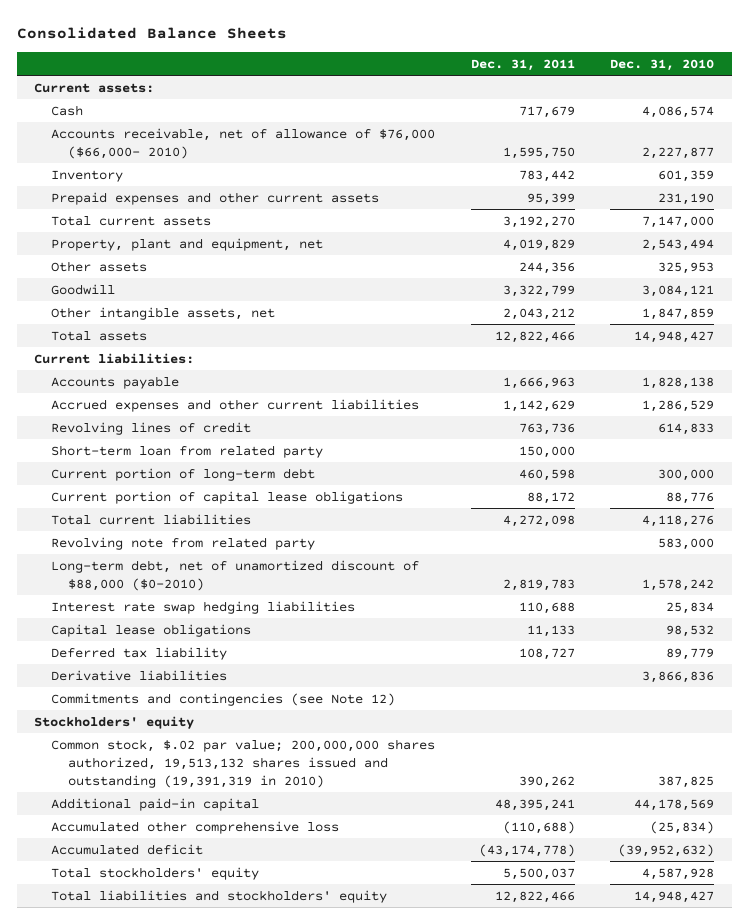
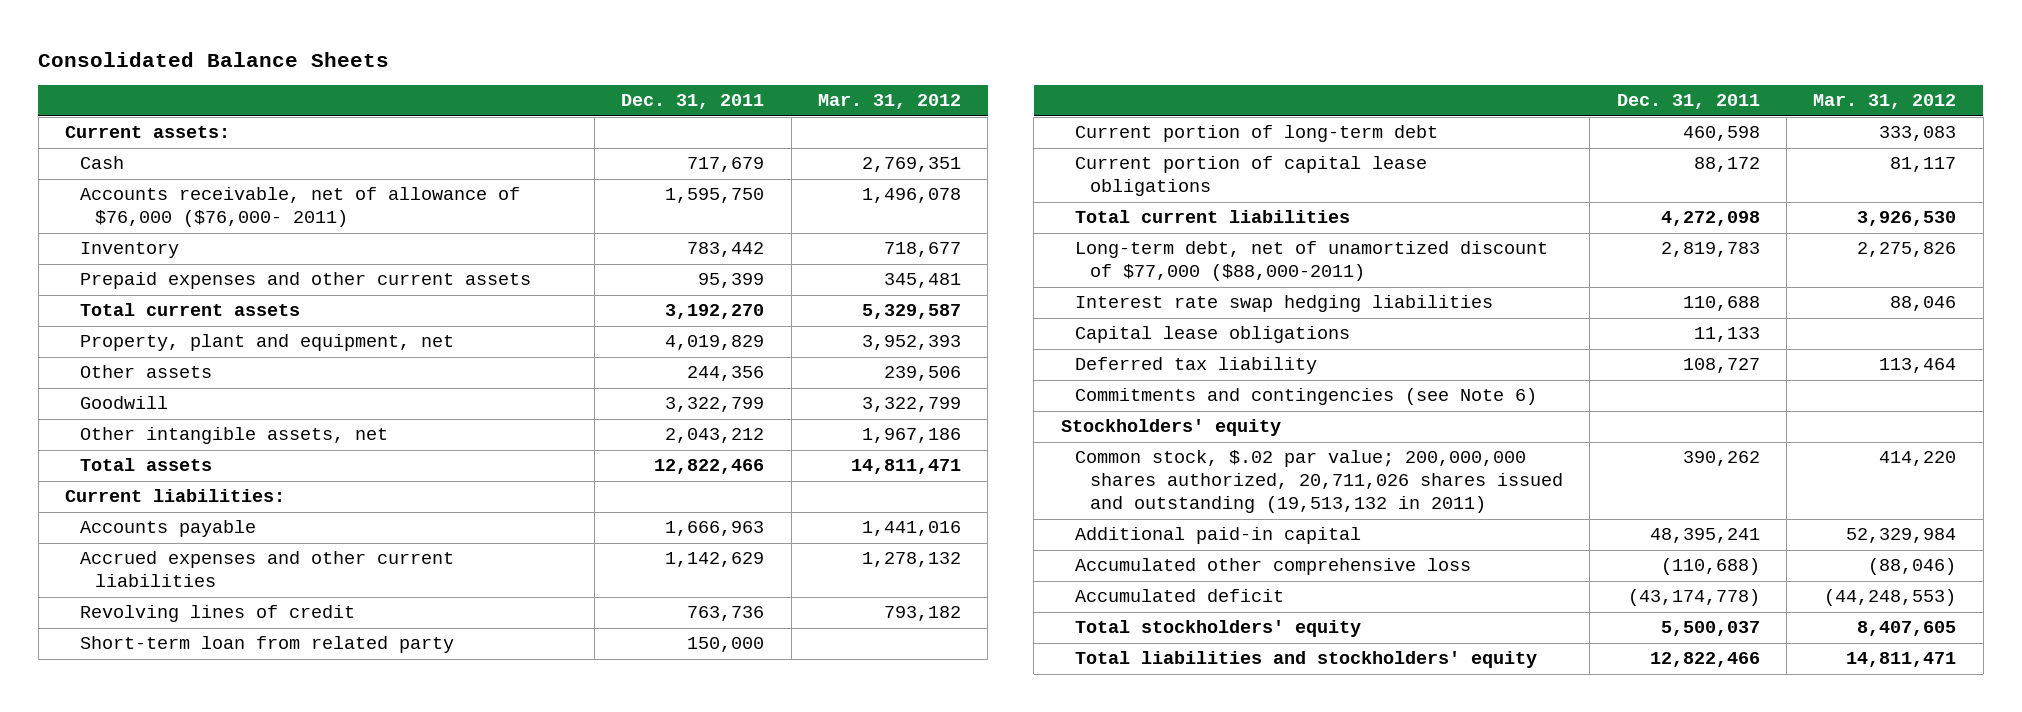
- | Dec. 31, 2011 | Dec. 31, 2010
+ | Dec. 31, 2011 | Mar. 31, 2012
- Accounts receivable, net of allowance of $76,000 ($66,000- 2010) | 1,595,750 | 2,227,877
+ Accounts receivable, net of allowance of $76,000 ($76,000- 2011) | 1,595,750 | 1,496,078
- Revolving note from related party | | 583,000
- Long-term debt, net of unamortized discount of $88,000 ($0-2010) | 2,819,783 | 1,578,242
+ Long-term debt, net of unamortized discount of $77,000 ($88,000-2011) | 2,819,783 | 2,275,826
- Derivative liabilities | | 3,866,836
- Commitments and contingencies (see Note 12)
+ Commitments and contingencies (see Note 6)
- Common stock, $.02 par value; 200,000,000 shares authorized, 19,513,132 shares issued and outstanding (19,391,319 in 2010) | 390,262 | 387,825
+ Common stock, $.02 par value; 200,000,000 shares authorized, 20,711,026 shares issued and outstanding (19,513,132 in 2011) | 390,262 | 414,220

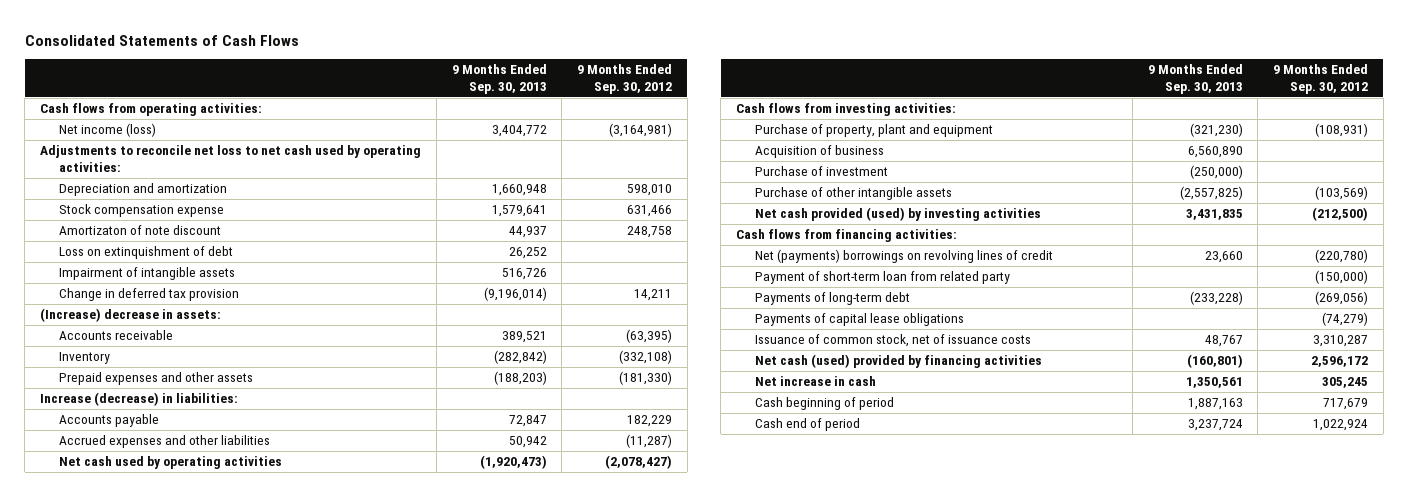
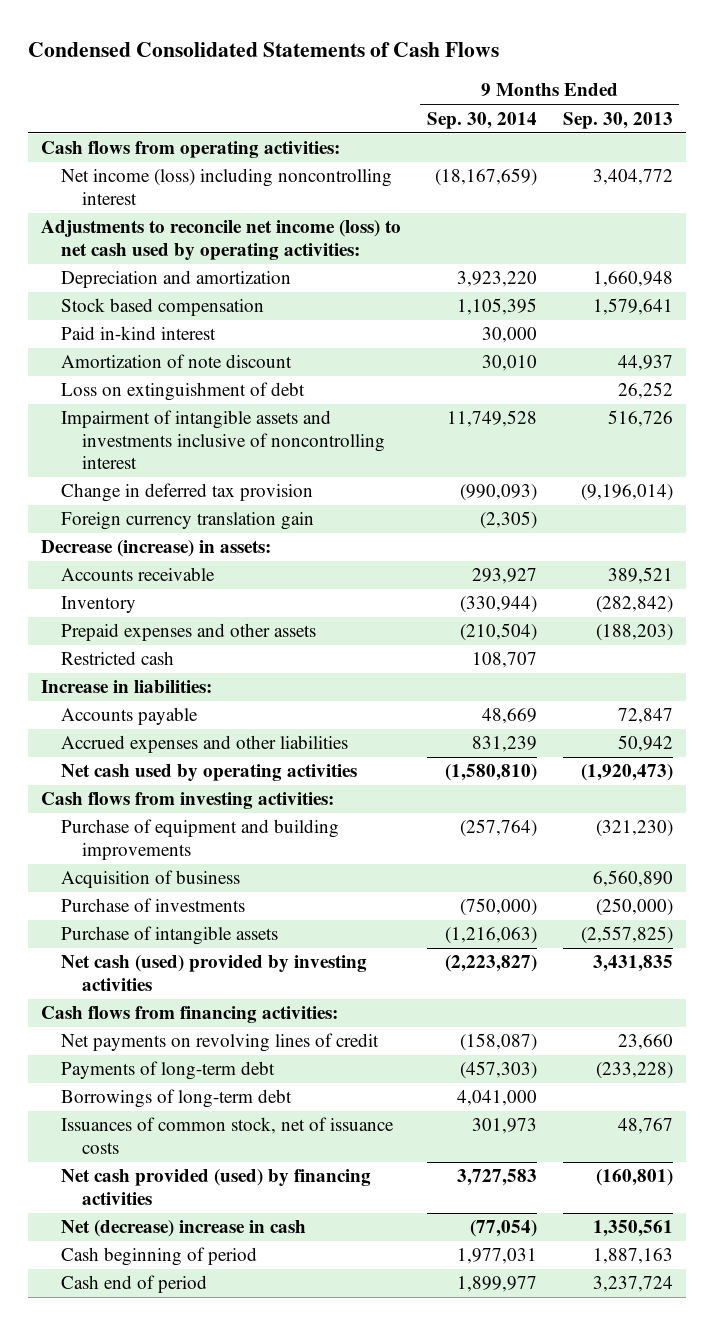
- Consolidated Statements of Cash Flows
+ Condensed Consolidated Statements of Cash Flows
- | 9 Months Ended Sep. 30, 2013 | 9 Months Ended Sep. 30, 2012
+ | 9 Months Ended Sep. 30, 2014 | 9 Months Ended Sep. 30, 2013
- Net income (loss) | 3,404,772 | (3,164,981)
- Adjustments to reconcile net loss to net cash used by operating activities:
+ Net income (loss) including noncontrolling interest | (18,167,659) | 3,404,772
+ Adjustments to reconcile net income (loss) to net cash used by operating activities:
- Stock compensation expense | 1,579,641 | 631,466
- Amortizaton of note discount | 44,937 | 248,758
- Loss on extinquishment of debt | 26,252 |
- Impairment of intangible assets | 516,726 |
+ Stock based compensation | 1,105,395 | 1,579,641
+ Paid in-kind interest | 30,000 |
+ Amortization of note discount | 30,010 | 44,937
+ Loss on extinguishment of debt | | 26,252
+ Impairment of intangible assets and investments inclusive of noncontrolling interest | 11,749,528 | 516,726
- (Increase) decrease in assets:
+ Foreign currency translation gain | (2,305) |
+ Decrease (increase) in assets:
- Increase (decrease) in liabilities:
+ Restricted cash | 108,707 |
+ Increase in liabilities:
- Purchase of property, plant and equipment | (321,230) | (108,931)
+ Purchase of equipment and building improvements | (257,764) | (321,230)
- Purchase of investment | (250,000) |
- Purchase of other intangible assets | (2,557,825) | (103,569)
- Net cash provided (used) by investing activities | 3,431,835 | (212,500)
+ Purchase of investments | (750,000) | (250,000)
+ Purchase of intangible assets | (1,216,063) | (2,557,825)
+ Net cash (used) provided by investing activities | (2,223,827) | 3,431,835
- Net (payments) borrowings on revolving lines of credit | 23,660 | (220,780)
- Payment of short-term loan from related party | | (150,000)
+ Net payments on revolving lines of credit | (158,087) | 23,660
- Payments of capital lease obligations | | (74,279)
- Issuance of common stock, net of issuance costs | 48,767 | 3,310,287
- Net cash (used) provided by financing activities | (160,801) | 2,596,172
- Net increase in cash | 1,350,561 | 305,245
+ Borrowings of long-term debt | 4,041,000 |
+ Issuances of common stock, net of issuance costs | 301,973 | 48,767
+ Net cash provided (used) by financing activities | 3,727,583 | (160,801)
+ Net (decrease) increase in cash | (77,054) | 1,350,561

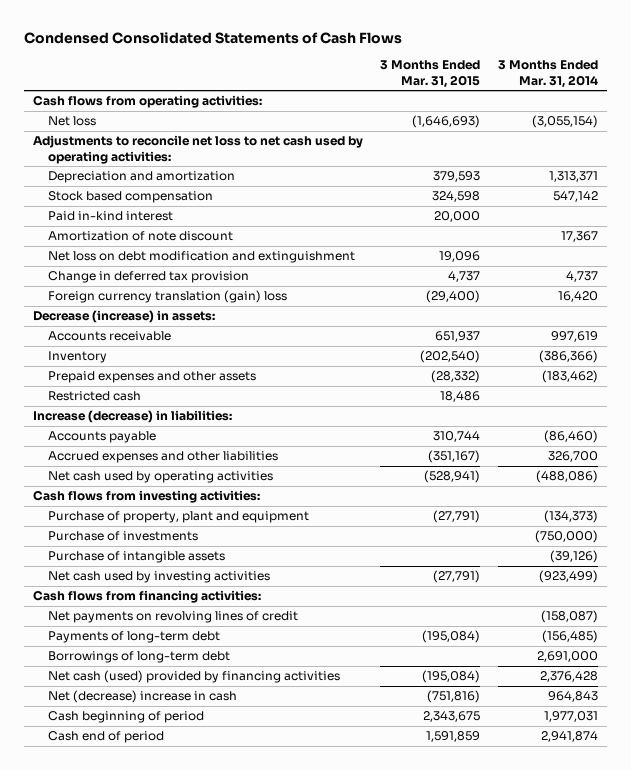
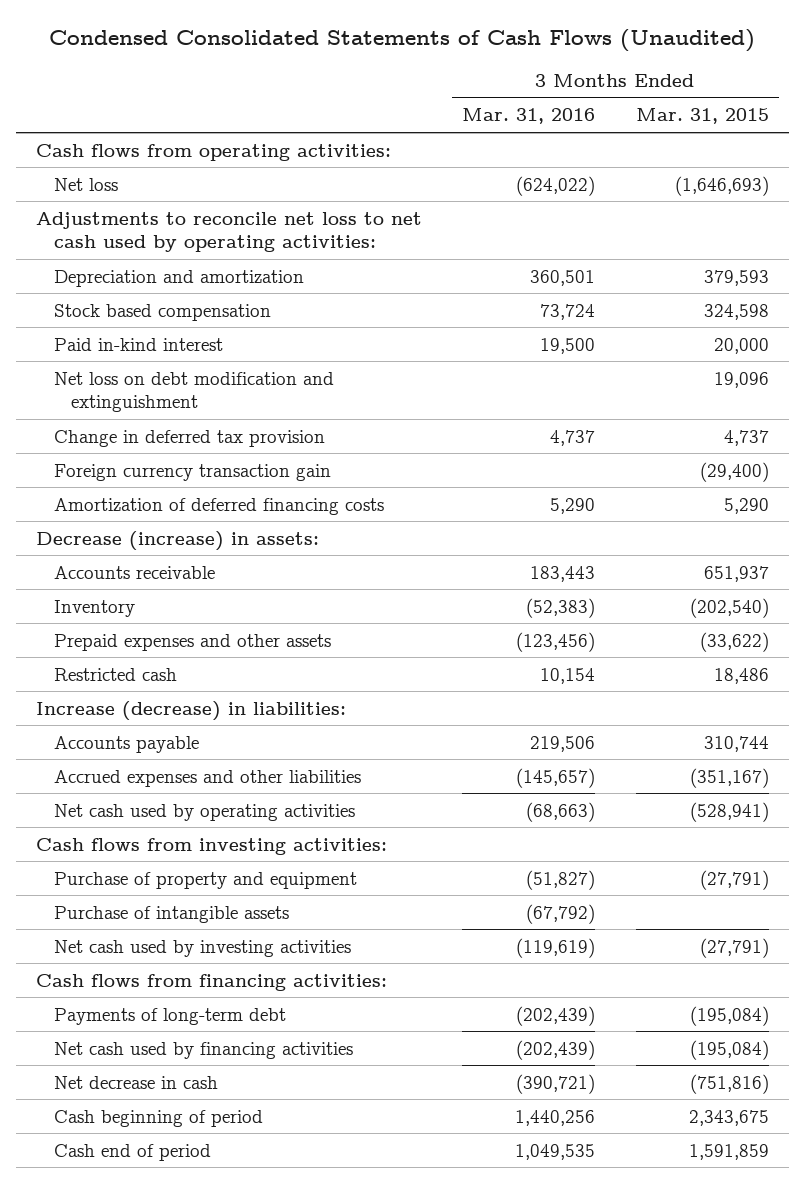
- Condensed Consolidated Statements of Cash Flows
+ Condensed Consolidated Statements of Cash Flows (Unaudited)
- | 3 Months Ended Mar. 31, 2015 | 3 Months Ended Mar. 31, 2014
+ | 3 Months Ended Mar. 31, 2016 | 3 Months Ended Mar. 31, 2015
- Amortization of note discount | | 17,367
- Foreign currency translation (gain) loss | (29,400) | 16,420
+ Foreign currency transaction gain | | (29,400)
+ Amortization of deferred financing costs | 5,290 | 5,290
- Prepaid expenses and other assets | (28,332) | (183,462)
+ Prepaid expenses and other assets | (123,456) | (33,622)
- Purchase of property, plant and equipment | (27,791) | (134,373)
- Purchase of investments | | (750,000)
+ Purchase of property and equipment | (51,827) | (27,791)
- Net payments on revolving lines of credit | | (158,087)
- Borrowings of long-term debt | | 2,691,000
- Net cash (used) provided by financing activities | (195,084) | 2,376,428
- Net (decrease) increase in cash | (751,816) | 964,843
+ Net cash used by financing activities | (202,439) | (195,084)
+ Net decrease in cash | (390,721) | (751,816)

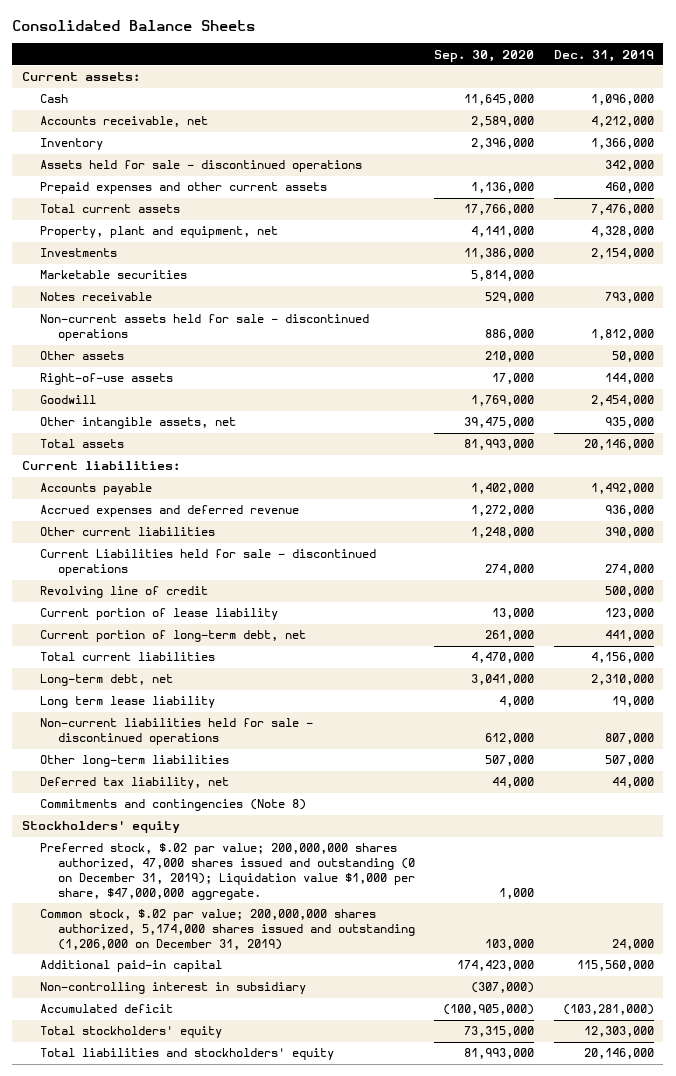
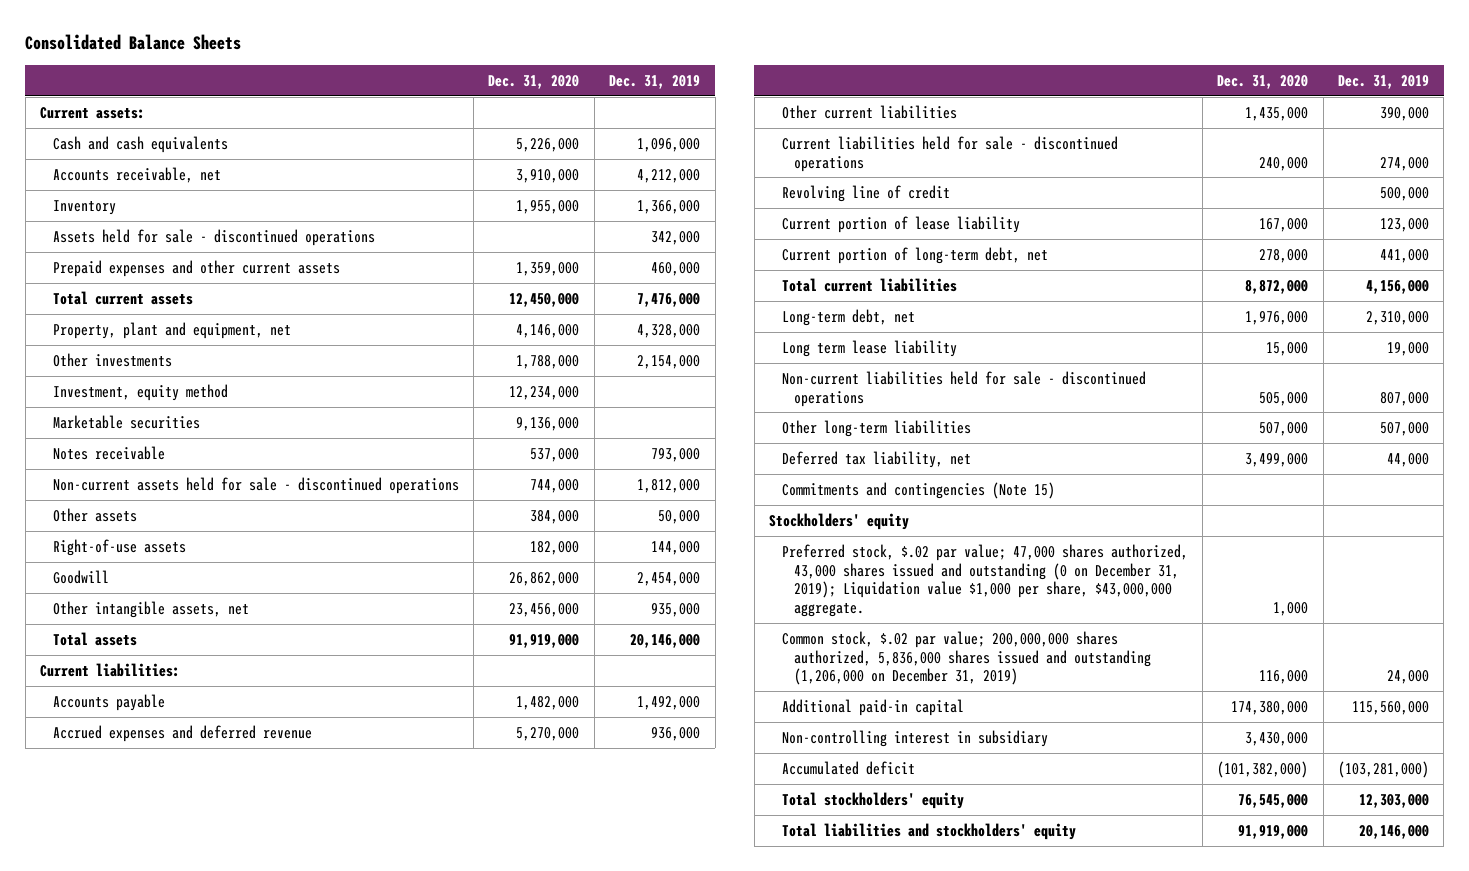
- | Sep. 30, 2020 | Dec. 31, 2019
+ | Dec. 31, 2020 | Dec. 31, 2019
- Cash | 11,645,000 | 1,096,000
+ Cash and cash equivalents | 5,226,000 | 1,096,000
- Investments | 11,386,000 | 2,154,000
+ Other investments | 1,788,000 | 2,154,000
+ Investment, equity method | 12,234,000 |
- Current Liabilities held for sale - discontinued operations | 274,000 | 274,000
+ Current liabilities held for sale - discontinued operations | 240,000 | 274,000
- Commitments and contingencies (Note 8)
+ Commitments and contingencies (Note 15)
- Preferred stock, $.02 par value; 200,000,000 shares authorized, 47,000 shares issued and outstanding (0 on December 31, 2019); Liquidation value $1,000 per share, $47,000,000 aggregate. | 1,000 |
- Common stock, $.02 par value; 200,000,000 shares authorized, 5,174,000 shares issued and outstanding (1,206,000 on December 31, 2019) | 103,000 | 24,000
+ Preferred stock, $.02 par value; 47,000 shares authorized, 43,000 shares issued and outstanding (0 on December 31, 2019); Liquidation value $1,000 per share, $43,000,000 aggregate. | 1,000 |
+ Common stock, $.02 par value; 200,000,000 shares authorized, 5,836,000 shares issued and outstanding (1,206,000 on December 31, 2019) | 116,000 | 24,000

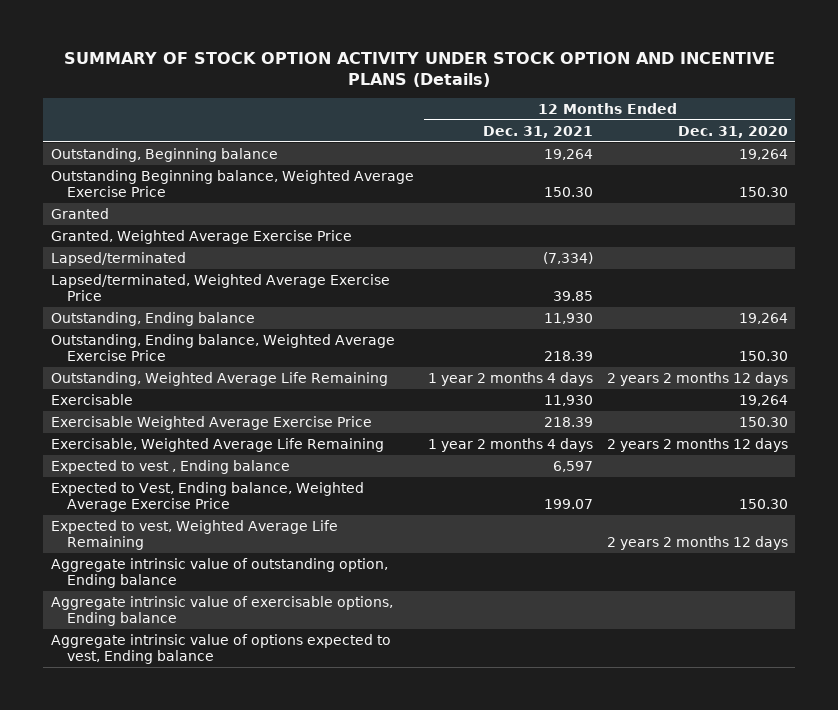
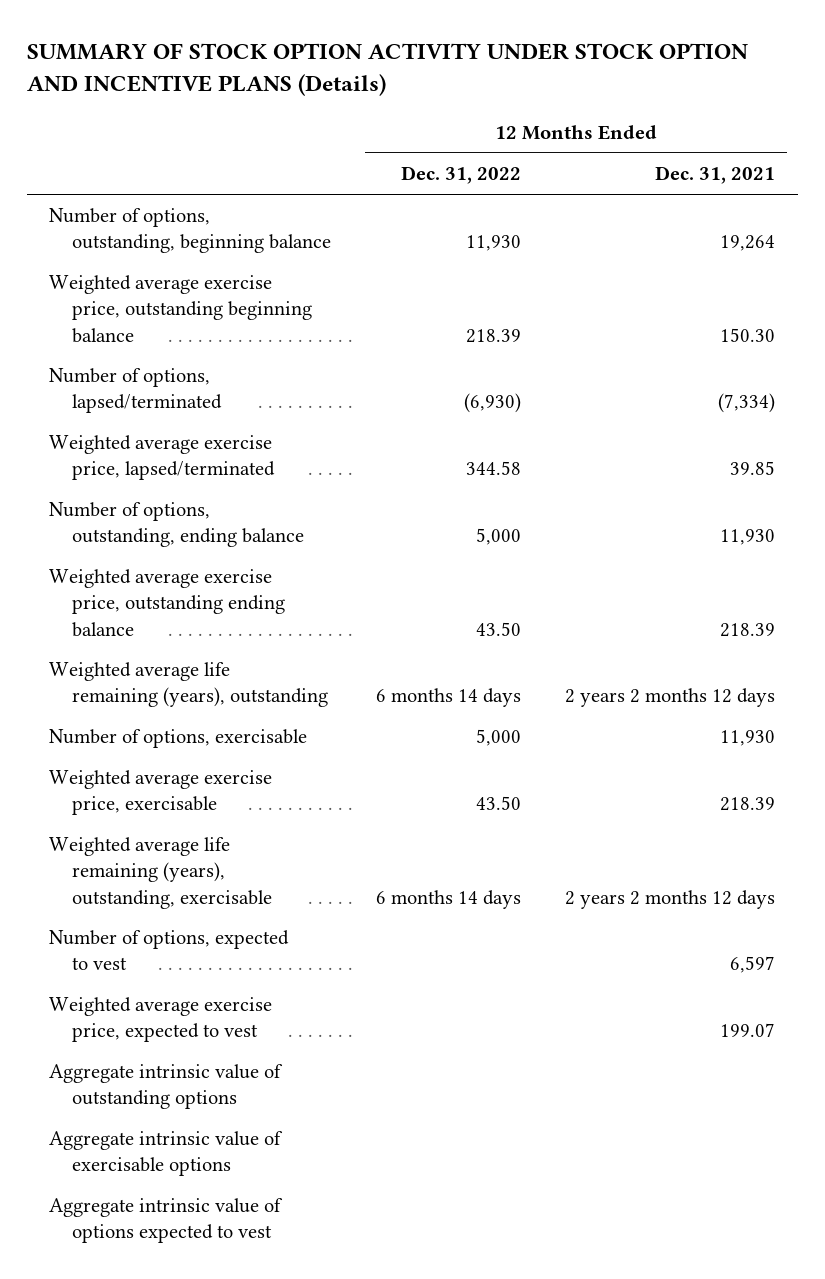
- | 12 Months Ended Dec. 31, 2021 | 12 Months Ended Dec. 31, 2020
+ | 12 Months Ended Dec. 31, 2022 | 12 Months Ended Dec. 31, 2021
- Outstanding, Beginning balance | 19,264 | 19,264
- Outstanding Beginning balance, Weighted Average Exercise Price | 150.30 | 150.30
- Granted
- Granted, Weighted Average Exercise Price
- Lapsed/terminated | (7,334) |
- Lapsed/terminated, Weighted Average Exercise Price | 39.85 |
- Outstanding, Ending balance | 11,930 | 19,264
- Outstanding, Ending balance, Weighted Average Exercise Price | 218.39 | 150.30
- Outstanding, Weighted Average Life Remaining | 1 year 2 months 4 days | 2 years 2 months 12 days
- Exercisable | 11,930 | 19,264
- Exercisable Weighted Average Exercise Price | 218.39 | 150.30
- Exercisable, Weighted Average Life Remaining | 1 year 2 months 4 days | 2 years 2 months 12 days
- Expected to vest , Ending balance | 6,597 |
- Expected to Vest, Ending balance, Weighted Average Exercise Price | 199.07 | 150.30
- Expected to vest, Weighted Average Life Remaining | | 2 years 2 months 12 days
- Aggregate intrinsic value of outstanding option, Ending balance
- Aggregate intrinsic value of exercisable options, Ending balance
- Aggregate intrinsic value of options expected to vest, Ending balance
+ Number of options, outstanding, beginning balance | 11,930 | 19,264
+ Weighted average exercise price, outstanding beginning balance | 218.39 | 150.30
+ Number of options, lapsed/terminated | (6,930) | (7,334)
+ Weighted average exercise price, lapsed/terminated | 344.58 | 39.85
+ Number of options, outstanding, ending balance | 5,000 | 11,930
+ Weighted average exercise price, outstanding ending balance | 43.50 | 218.39
+ Weighted average life remaining (years), outstanding | 6 months 14 days | 2 years 2 months 12 days
+ Number of options, exercisable | 5,000 | 11,930
+ Weighted average exercise price, exercisable | 43.50 | 218.39
+ Weighted average life remaining (years), outstanding, exercisable | 6 months 14 days | 2 years 2 months 12 days
+ Number of options, expected to vest | | 6,597
+ Weighted average exercise price, expected to vest | | 199.07
+ Aggregate intrinsic value of outstanding options
+ Aggregate intrinsic value of exercisable options
+ Aggregate intrinsic value of options expected to vest

